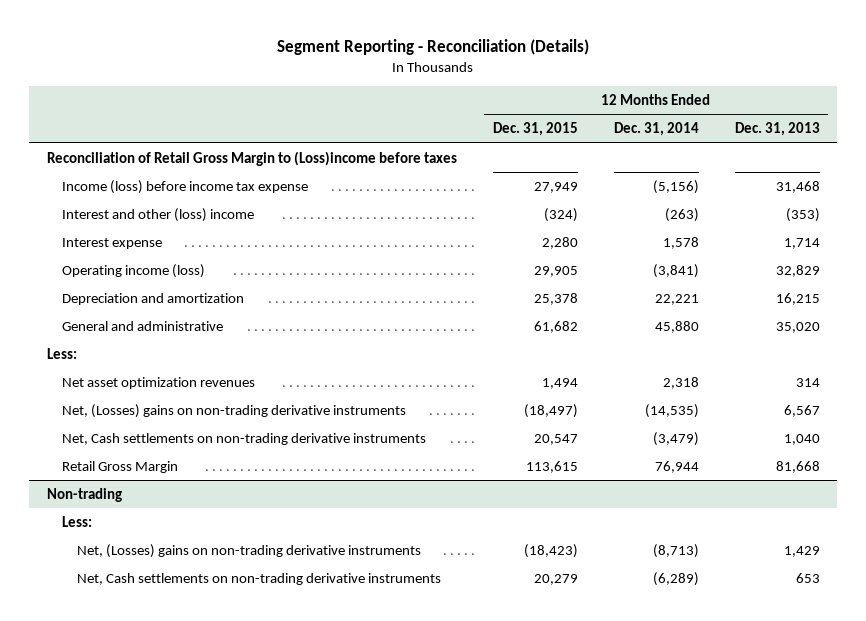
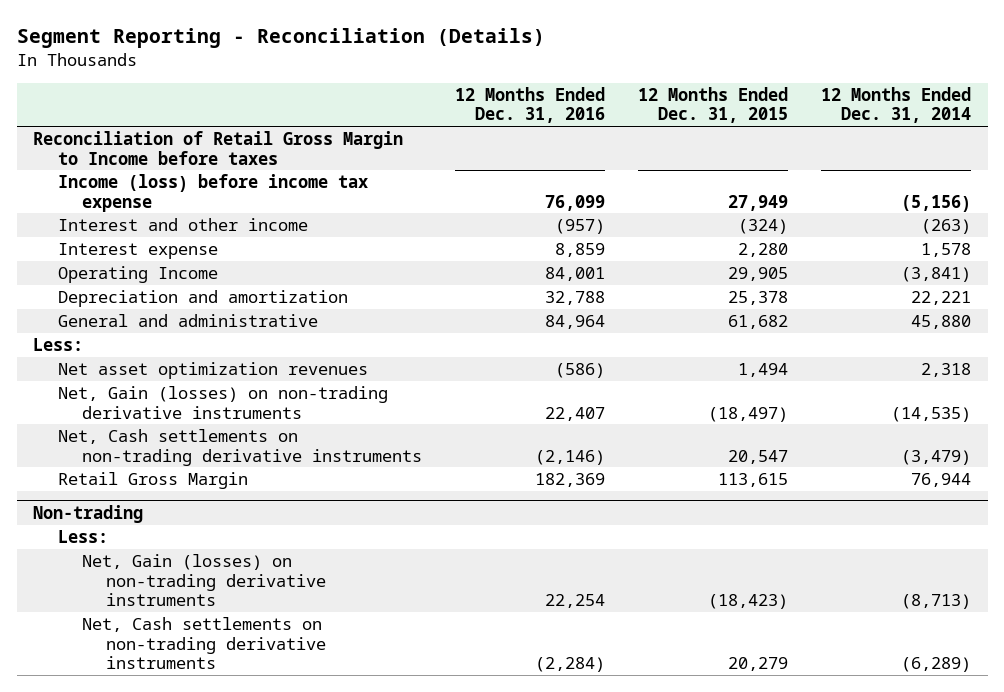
- | 12 Months Ended Dec. 31, 2015 | 12 Months Ended Dec. 31, 2014 | 12 Months Ended Dec. 31, 2013
+ | 12 Months Ended Dec. 31, 2016 | 12 Months Ended Dec. 31, 2015 | 12 Months Ended Dec. 31, 2014
- Reconciliation of Retail Gross Margin to (Loss)income before taxes
+ Reconciliation of Retail Gross Margin to Income before taxes
- Interest and other (loss) income | (324) | (263) | (353)
+ Interest and other income | (957) | (324) | (263)
- Operating income (loss) | 29,905 | (3,841) | 32,829
+ Operating Income | 84,001 | 29,905 | (3,841)
- Net, (Losses) gains on non-trading derivative instruments | (18,497) | (14,535) | 6,567
+ Net, Gain (losses) on non-trading derivative instruments | 22,407 | (18,497) | (14,535)
@ Non-trading
- Net, (Losses) gains on non-trading derivative instruments | (18,423) | (8,713) | 1,429
+ Net, Gain (losses) on non-trading derivative instruments | 22,254 | (18,423) | (8,713)

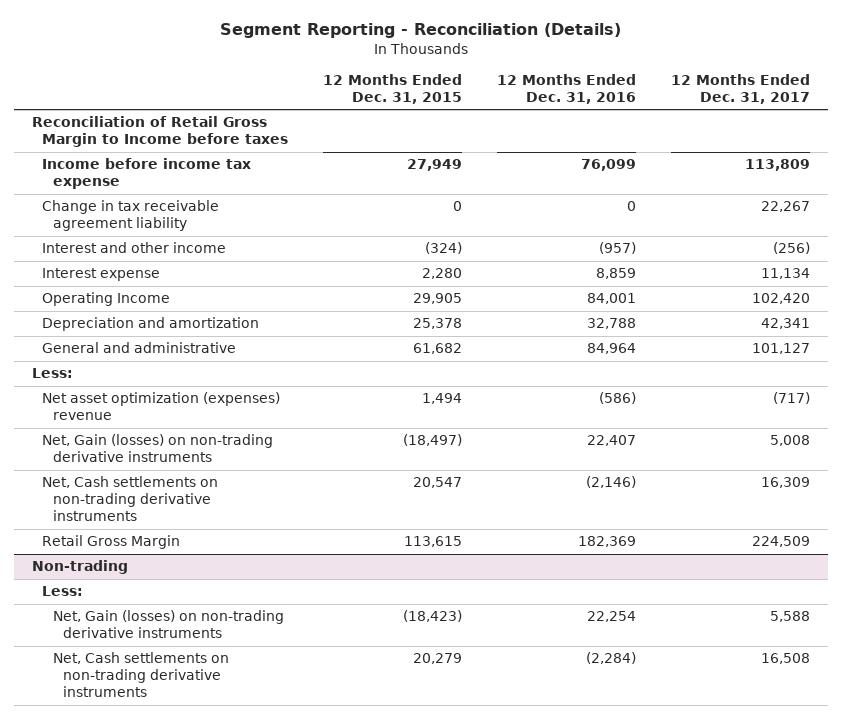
- | 12 Months Ended Dec. 31, 2016 | 12 Months Ended Dec. 31, 2015 | 12 Months Ended Dec. 31, 2014
+ | 12 Months Ended Dec. 31, 2015 | 12 Months Ended Dec. 31, 2016 | 12 Months Ended Dec. 31, 2017
- Income (loss) before income tax expense | 76,099 | 27,949 | (5,156)
+ Income before income tax expense | 27,949 | 76,099 | 113,809
+ Change in tax receivable agreement liability | 0 | 0 | 22,267
- Net asset optimization revenues | (586) | 1,494 | 2,318
+ Net asset optimization (expenses) revenue | 1,494 | (586) | (717)

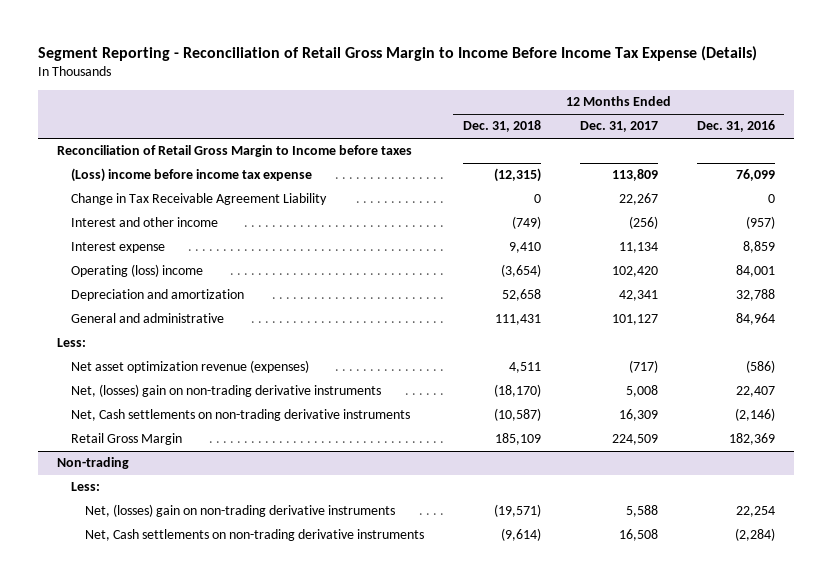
- Segment Reporting - Reconciliation (Details)
+ Segment Reporting - Reconciliation of Retail Gross Margin to Income Before Income Tax Expense (Details)
- | 12 Months Ended Dec. 31, 2015 | 12 Months Ended Dec. 31, 2016 | 12 Months Ended Dec. 31, 2017
+ | 12 Months Ended Dec. 31, 2018 | 12 Months Ended Dec. 31, 2017 | 12 Months Ended Dec. 31, 2016
- Income before income tax expense | 27,949 | 76,099 | 113,809
- Change in tax receivable agreement liability | 0 | 0 | 22,267
+ (Loss) income before income tax expense | (12,315) | 113,809 | 76,099
+ Change in Tax Receivable Agreement Liability | 0 | 22,267 | 0
- Operating Income | 29,905 | 84,001 | 102,420
+ Operating (loss) income | (3,654) | 102,420 | 84,001
- Net asset optimization (expenses) revenue | 1,494 | (586) | (717)
- Net, Gain (losses) on non-trading derivative instruments | (18,497) | 22,407 | 5,008
+ Net asset optimization revenue (expenses) | 4,511 | (717) | (586)
+ Net, (losses) gain on non-trading derivative instruments | (18,170) | 5,008 | 22,407
@ Non-trading
- Net, Gain (losses) on non-trading derivative instruments | (18,423) | 22,254 | 5,588
+ Net, (losses) gain on non-trading derivative instruments | (19,571) | 5,588 | 22,254

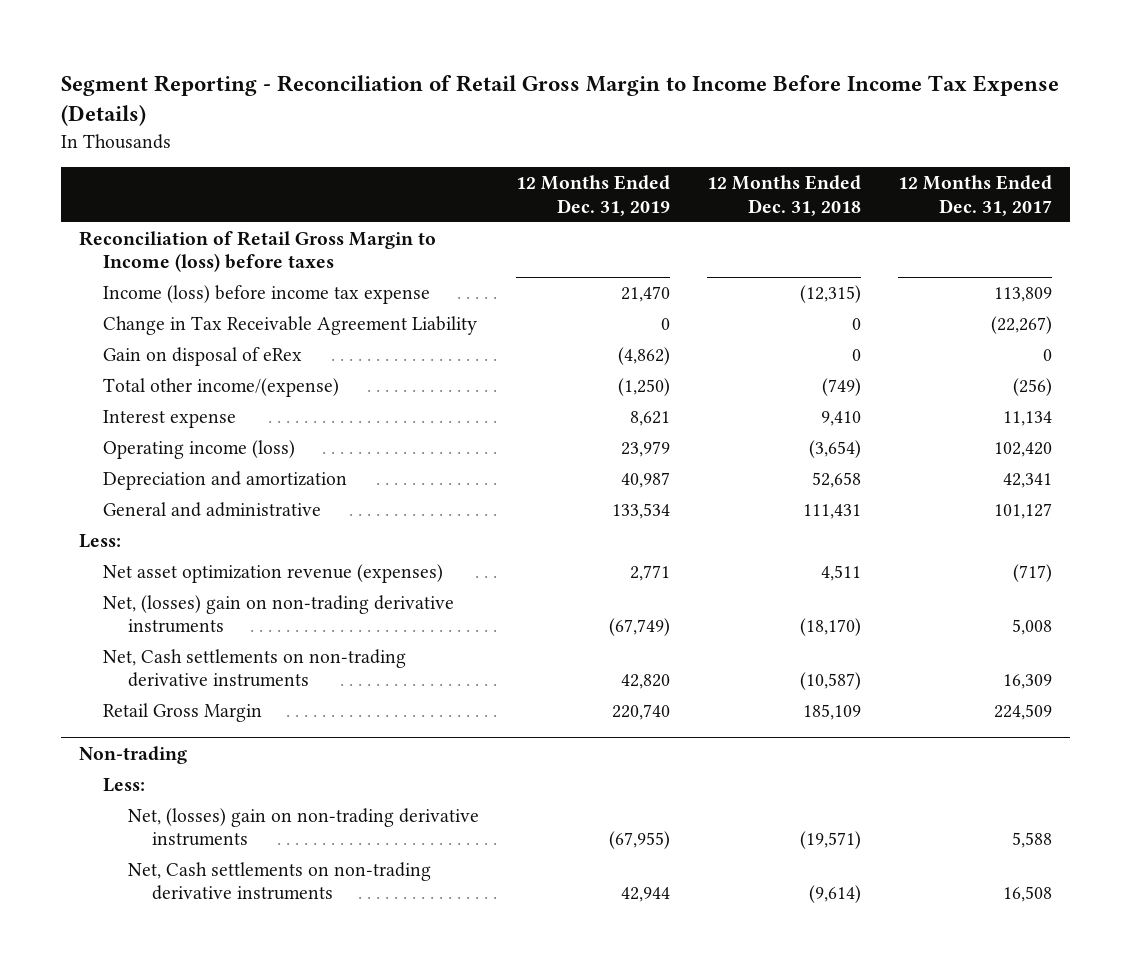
- | 12 Months Ended Dec. 31, 2018 | 12 Months Ended Dec. 31, 2017 | 12 Months Ended Dec. 31, 2016
+ | 12 Months Ended Dec. 31, 2019 | 12 Months Ended Dec. 31, 2018 | 12 Months Ended Dec. 31, 2017
- Reconciliation of Retail Gross Margin to Income before taxes
- (Loss) income before income tax expense | (12,315) | 113,809 | 76,099
- Change in Tax Receivable Agreement Liability | 0 | 22,267 | 0
- Interest and other income | (749) | (256) | (957)
+ Reconciliation of Retail Gross Margin to Income (loss) before taxes
+ Income (loss) before income tax expense | 21,470 | (12,315) | 113,809
+ Change in Tax Receivable Agreement Liability | 0 | 0 | (22,267)
+ Gain on disposal of eRex | (4,862) | 0 | 0
+ Total other income/(expense) | (1,250) | (749) | (256)
- Operating (loss) income | (3,654) | 102,420 | 84,001
+ Operating income (loss) | 23,979 | (3,654) | 102,420

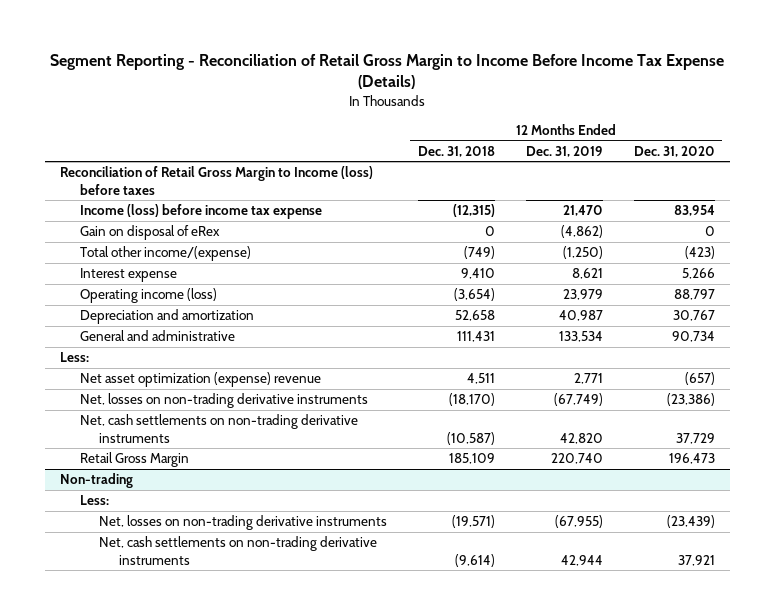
- | 12 Months Ended Dec. 31, 2019 | 12 Months Ended Dec. 31, 2018 | 12 Months Ended Dec. 31, 2017
+ | 12 Months Ended Dec. 31, 2018 | 12 Months Ended Dec. 31, 2019 | 12 Months Ended Dec. 31, 2020
- Change in Tax Receivable Agreement Liability | 0 | 0 | (22,267)
- Net asset optimization revenue (expenses) | 2,771 | 4,511 | (717)
- Net, (losses) gain on non-trading derivative instruments | (67,749) | (18,170) | 5,008
- Net, Cash settlements on non-trading derivative instruments | 42,820 | (10,587) | 16,309
+ Net asset optimization (expense) revenue | 4,511 | 2,771 | (657)
+ Net, losses on non-trading derivative instruments | (18,170) | (67,749) | (23,386)
+ Net, cash settlements on non-trading derivative instruments | (10,587) | 42,820 | 37,729
@ Non-trading
- Net, (losses) gain on non-trading derivative instruments | (67,955) | (19,571) | 5,588
- Net, Cash settlements on non-trading derivative instruments | 42,944 | (9,614) | 16,508
+ Net, losses on non-trading derivative instruments | (19,571) | (67,955) | (23,439)
+ Net, cash settlements on non-trading derivative instruments | (9,614) | 42,944 | 37,921

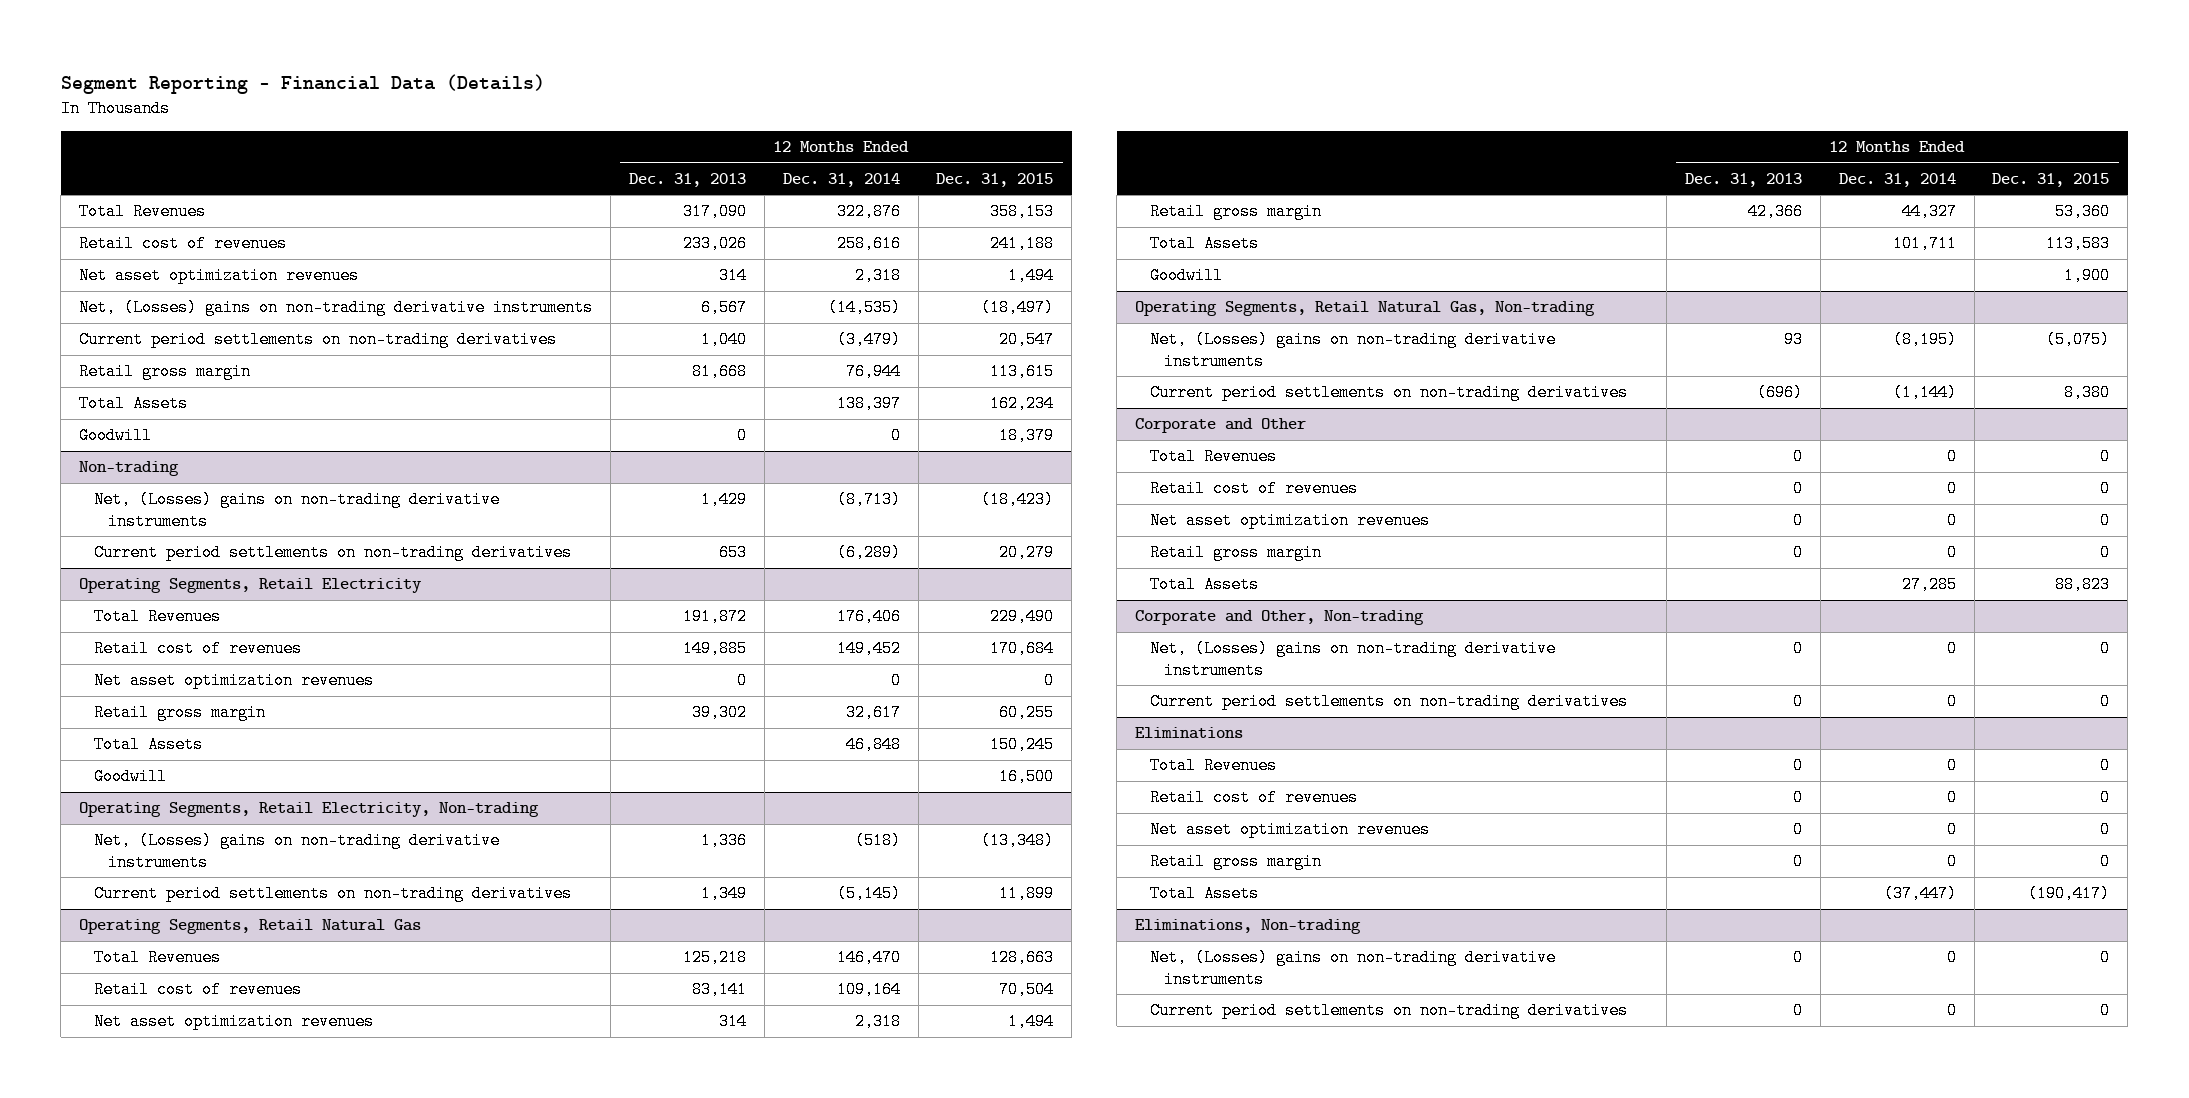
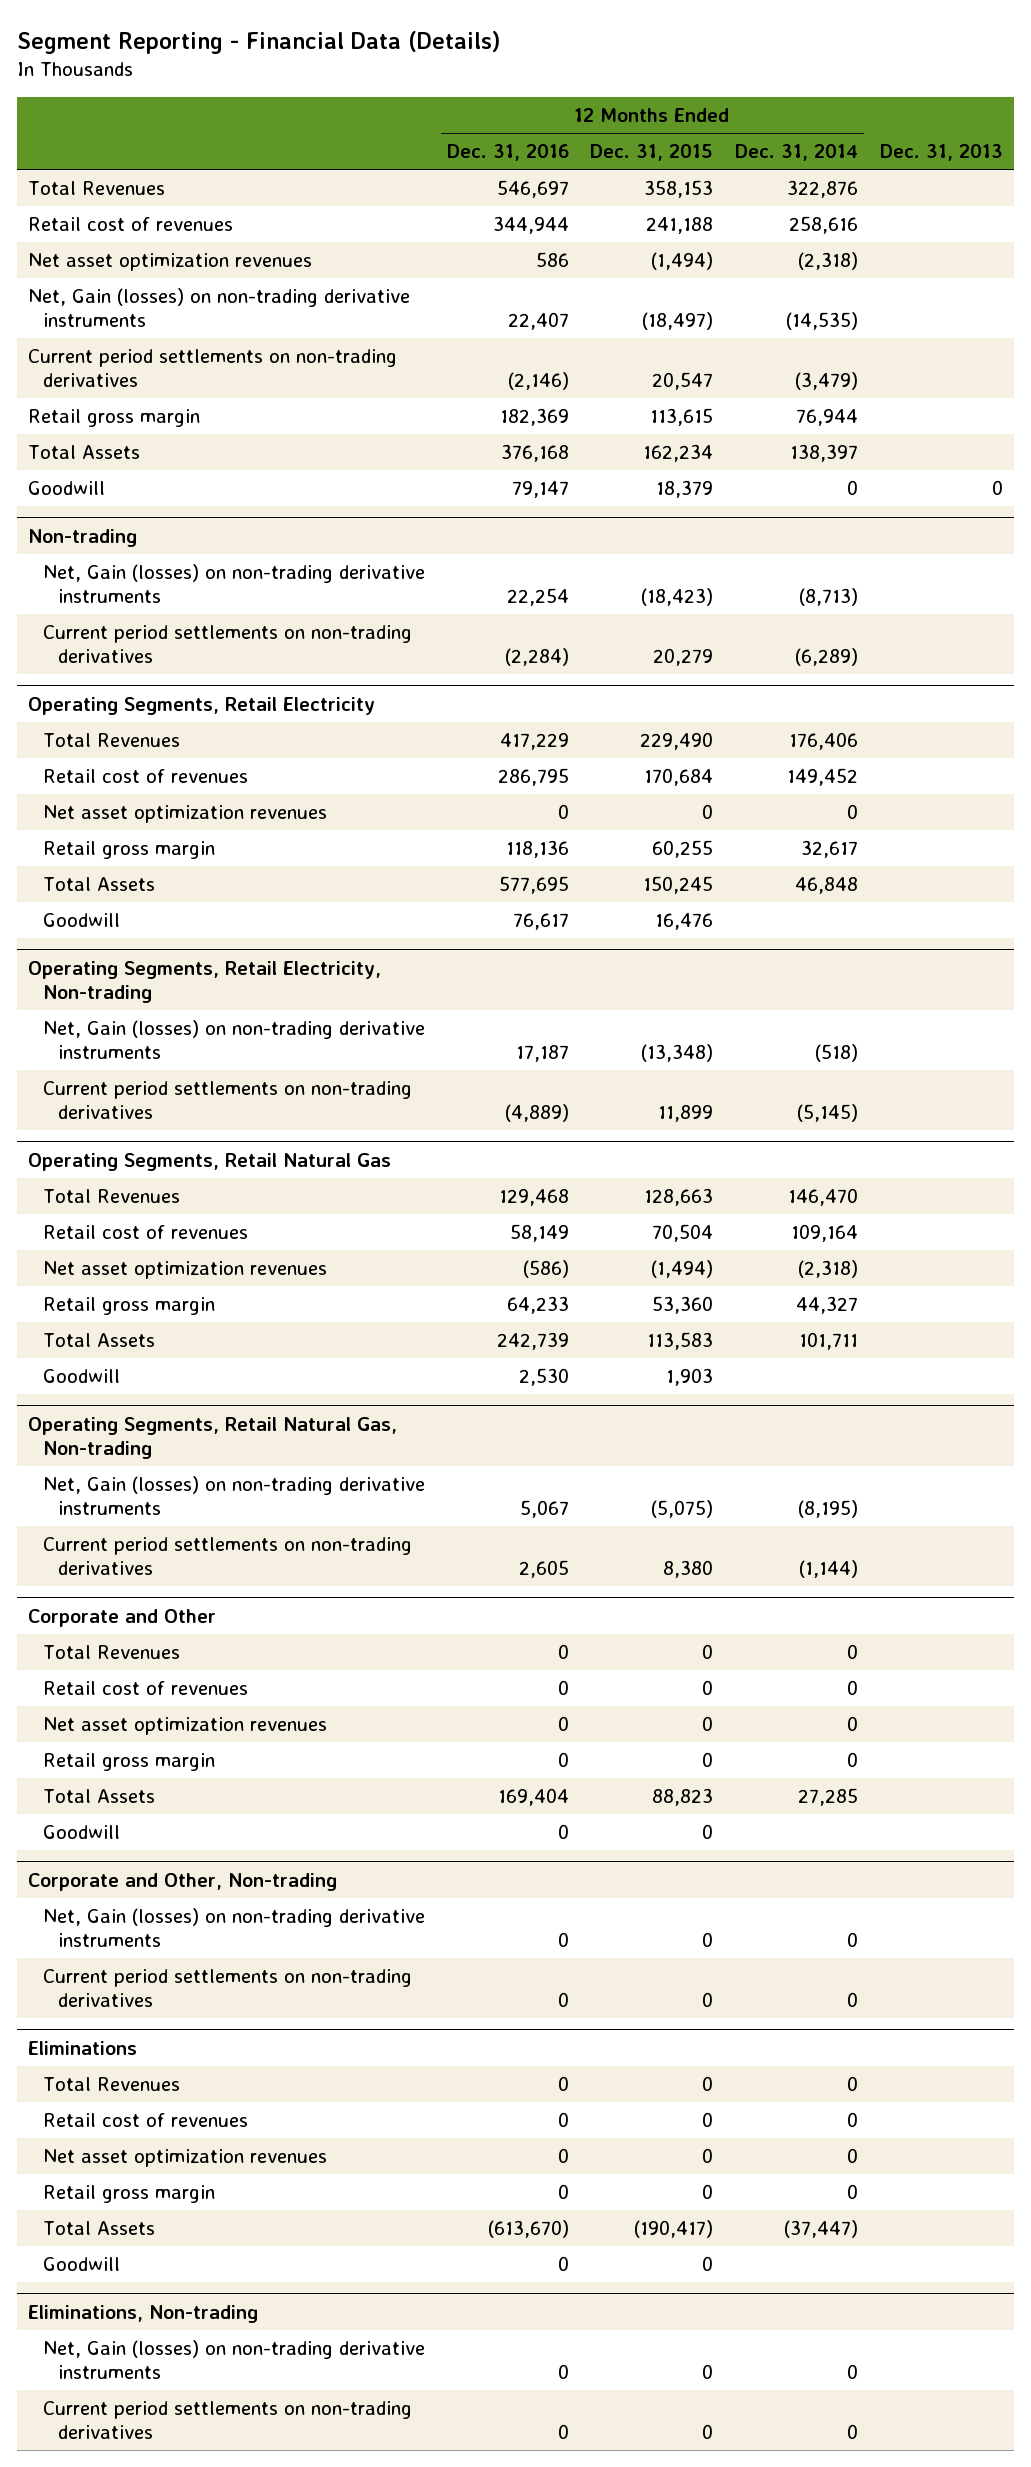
- | 12 Months Ended Dec. 31, 2013 | 12 Months Ended Dec. 31, 2014 | 12 Months Ended Dec. 31, 2015
+ | 12 Months Ended Dec. 31, 2016 | 12 Months Ended Dec. 31, 2015 | 12 Months Ended Dec. 31, 2014 | Dec. 31, 2013
- Net asset optimization revenues | 314 | 2,318 | 1,494
- Net, (Losses) gains on non-trading derivative instruments | 6,567 | (14,535) | (18,497)
+ Net asset optimization revenues | 586 | (1,494) | (2,318) |
+ Net, Gain (losses) on non-trading derivative instruments | 22,407 | (18,497) | (14,535) |
@ Non-trading
- Net, (Losses) gains on non-trading derivative instruments | 1,429 | (8,713) | (18,423)
+ Net, Gain (losses) on non-trading derivative instruments | 22,254 | (18,423) | (8,713) |
@ Operating Segments, Retail Electricity
- Goodwill | | | 16,500
+ Goodwill | 76,617 | 16,476 | |
@ Operating Segments, Retail Electricity, Non-trading
- Net, (Losses) gains on non-trading derivative instruments | 1,336 | (518) | (13,348)
+ Net, Gain (losses) on non-trading derivative instruments | 17,187 | (13,348) | (518) |
@ Operating Segments, Retail Natural Gas
- Net asset optimization revenues | 314 | 2,318 | 1,494
+ Net asset optimization revenues | (586) | (1,494) | (2,318) |
- Goodwill | | | 1,900
+ Goodwill | 2,530 | 1,903 | |
@ Operating Segments, Retail Natural Gas, Non-trading
- Net, (Losses) gains on non-trading derivative instruments | 93 | (8,195) | (5,075)
+ Net, Gain (losses) on non-trading derivative instruments | 5,067 | (5,075) | (8,195) |
@ Corporate and Other
+ Goodwill | 0 | 0 | |
@ Corporate and Other, Non-trading
- Net, (Losses) gains on non-trading derivative instruments | 0 | 0 | 0
+ Net, Gain (losses) on non-trading derivative instruments | 0 | 0 | 0 |
@ Eliminations
+ Goodwill | 0 | 0 | |
@ Eliminations, Non-trading
- Net, (Losses) gains on non-trading derivative instruments | 0 | 0 | 0
+ Net, Gain (losses) on non-trading derivative instruments | 0 | 0 | 0 |

